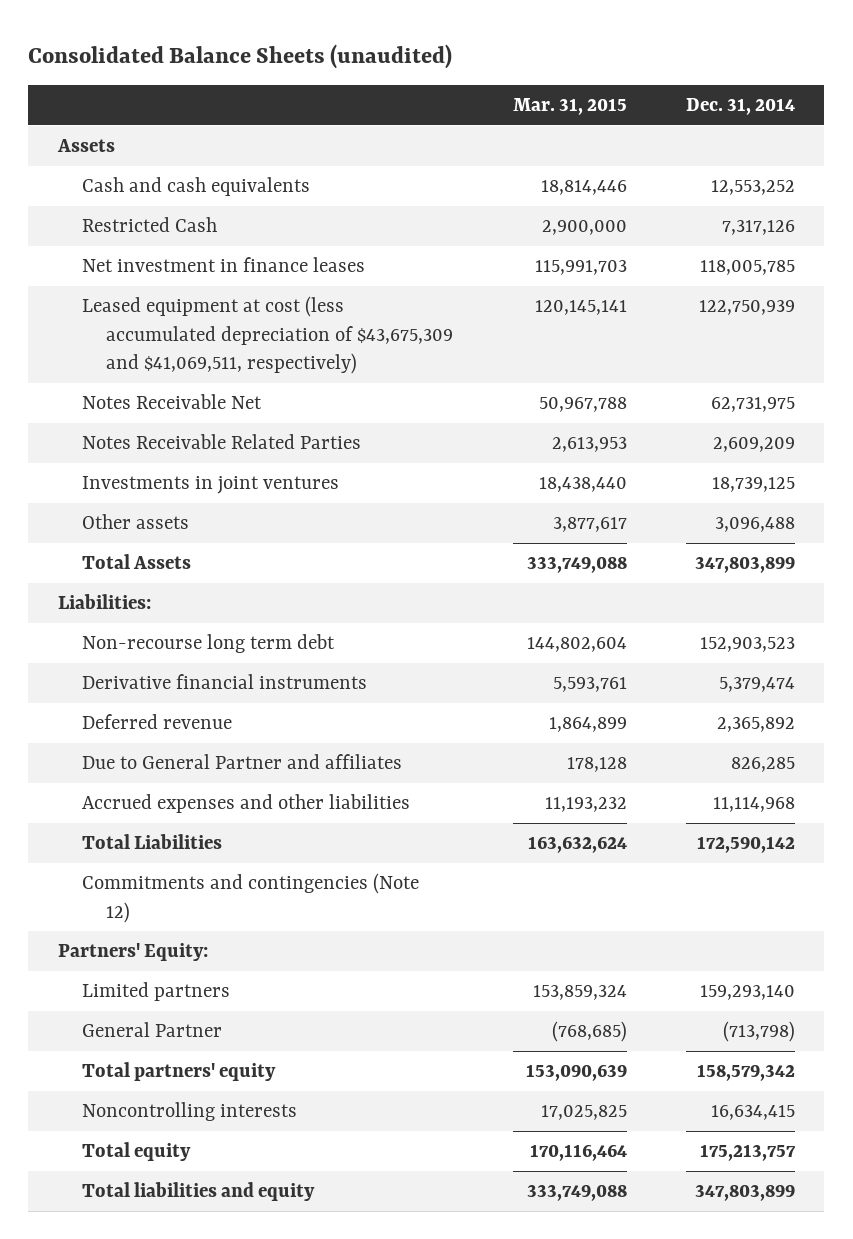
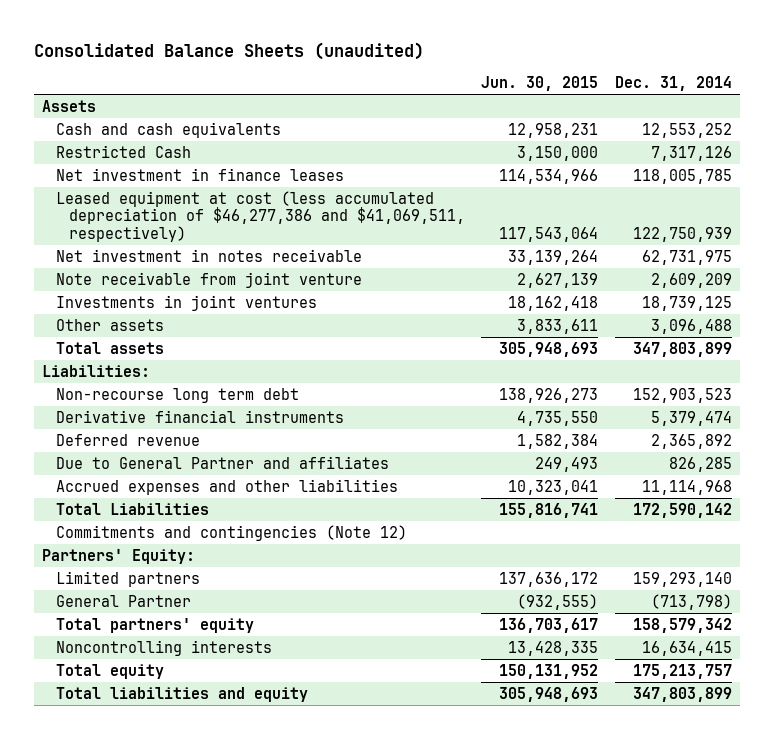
- | Mar. 31, 2015 | Dec. 31, 2014
+ | Jun. 30, 2015 | Dec. 31, 2014
- Leased equipment at cost (less accumulated depreciation of $43,675,309 and $41,069,511, respectively) | 120,145,141 | 122,750,939
- Notes Receivable Net | 50,967,788 | 62,731,975
- Notes Receivable Related Parties | 2,613,953 | 2,609,209
+ Leased equipment at cost (less accumulated depreciation of $46,277,386 and $41,069,511, respectively) | 117,543,064 | 122,750,939
+ Net investment in notes receivable | 33,139,264 | 62,731,975
+ Note receivable from joint venture | 2,627,139 | 2,609,209
- Total Assets | 333,749,088 | 347,803,899
+ Total assets | 305,948,693 | 347,803,899

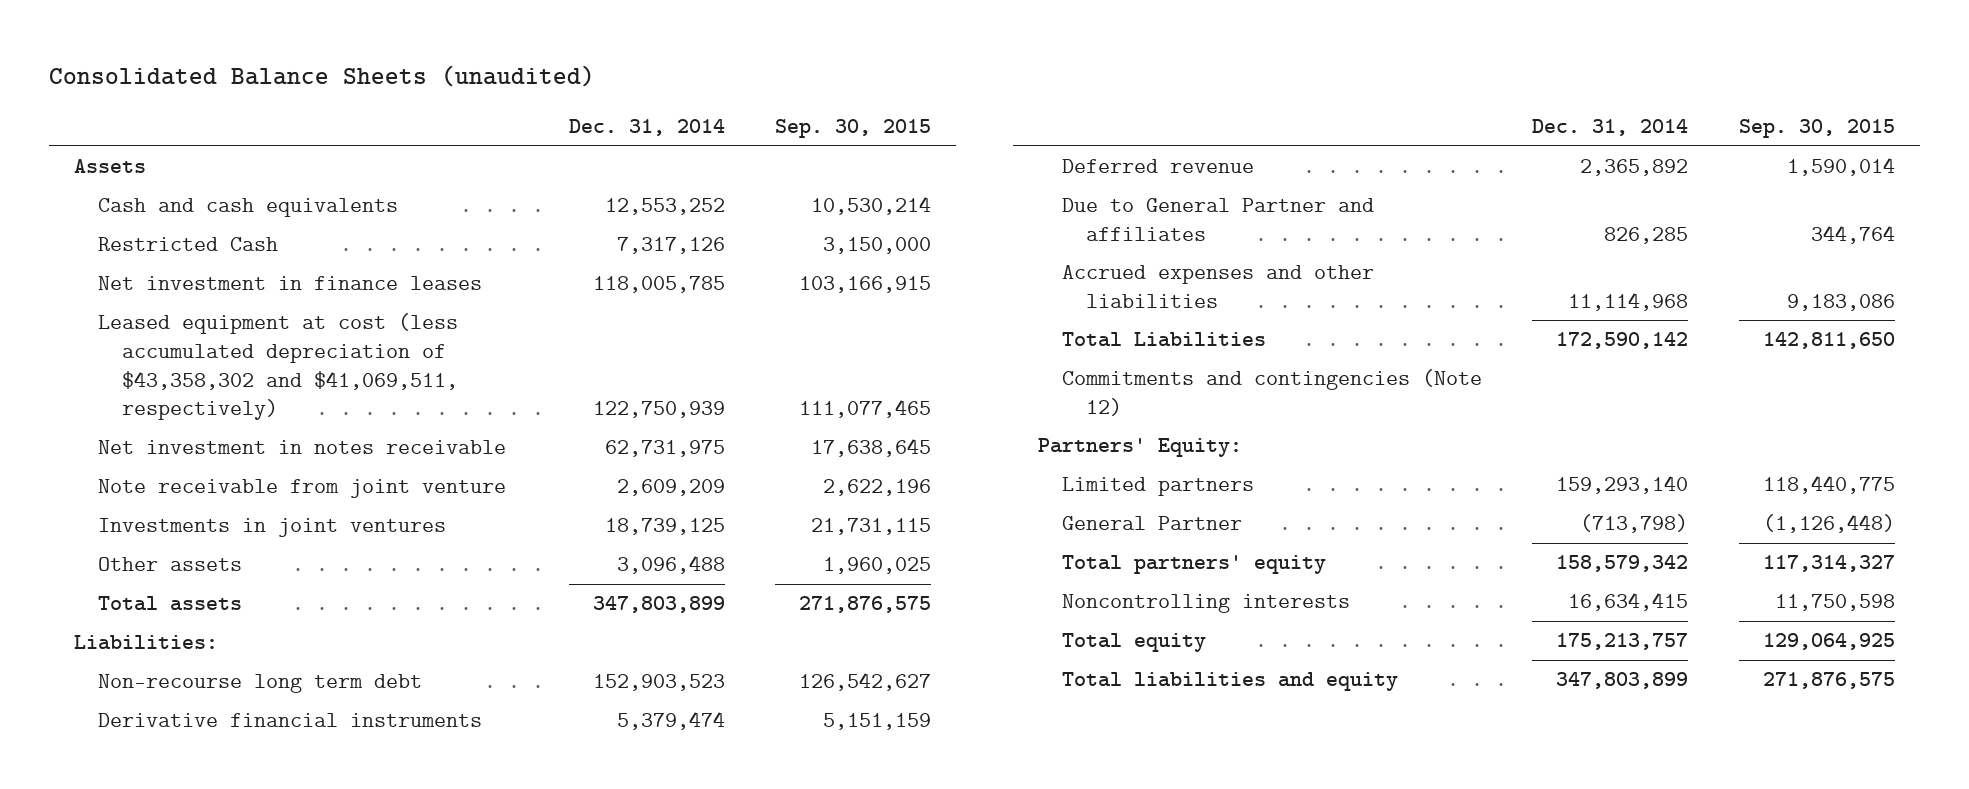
- | Jun. 30, 2015 | Dec. 31, 2014
+ | Dec. 31, 2014 | Sep. 30, 2015
- Leased equipment at cost (less accumulated depreciation of $46,277,386 and $41,069,511, respectively) | 117,543,064 | 122,750,939
+ Leased equipment at cost (less accumulated depreciation of $43,358,302 and $41,069,511, respectively) | 122,750,939 | 111,077,465

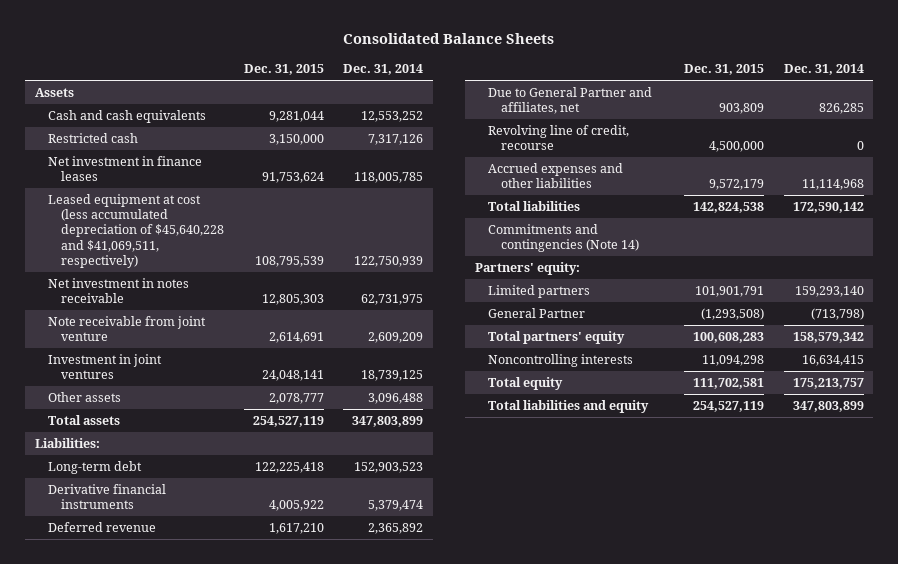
- Consolidated Balance Sheets (unaudited)
+ Consolidated Balance Sheets
- | Dec. 31, 2014 | Sep. 30, 2015
+ | Dec. 31, 2015 | Dec. 31, 2014
- Restricted Cash | 7,317,126 | 3,150,000
+ Restricted cash | 3,150,000 | 7,317,126
- Leased equipment at cost (less accumulated depreciation of $43,358,302 and $41,069,511, respectively) | 122,750,939 | 111,077,465
+ Leased equipment at cost (less accumulated depreciation of $45,640,228 and $41,069,511, respectively) | 108,795,539 | 122,750,939
- Investments in joint ventures | 18,739,125 | 21,731,115
+ Investment in joint ventures | 24,048,141 | 18,739,125
- Non-recourse long term debt | 152,903,523 | 126,542,627
+ Long-term debt | 122,225,418 | 152,903,523
- Due to General Partner and affiliates | 826,285 | 344,764
+ Due to General Partner and affiliates, net | 903,809 | 826,285
+ Revolving line of credit, recourse | 4,500,000 | 0
- Total Liabilities | 172,590,142 | 142,811,650
- Commitments and contingencies (Note 12)
- Partners' Equity:
+ Total liabilities | 142,824,538 | 172,590,142
+ Commitments and contingencies (Note 14)
+ Partners' equity:

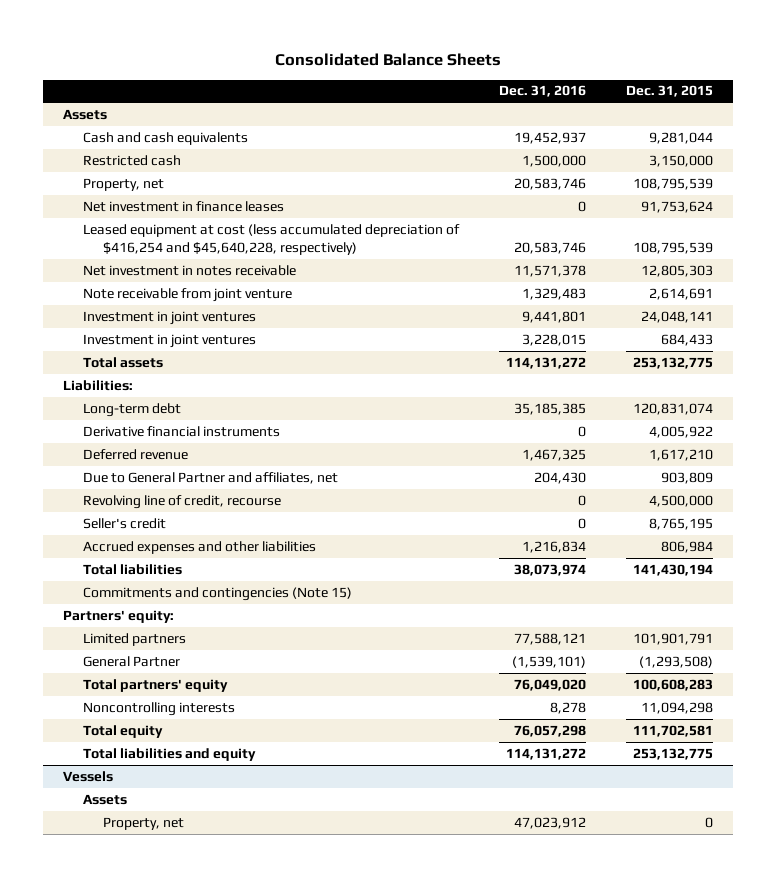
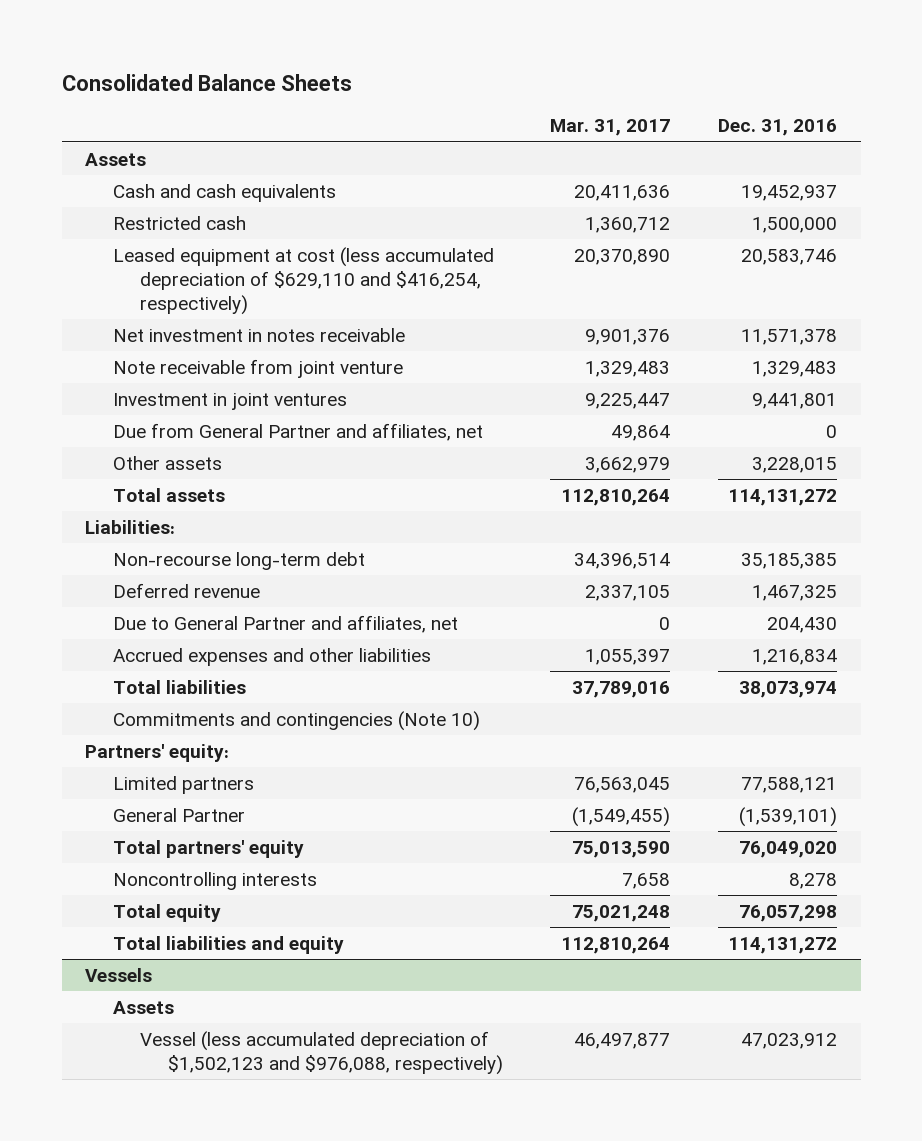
- | Dec. 31, 2016 | Dec. 31, 2015
+ | Mar. 31, 2017 | Dec. 31, 2016
- Property, net | 20,583,746 | 108,795,539
- Net investment in finance leases | 0 | 91,753,624
- Leased equipment at cost (less accumulated depreciation of $416,254 and $45,640,228, respectively) | 20,583,746 | 108,795,539
+ Leased equipment at cost (less accumulated depreciation of $629,110 and $416,254, respectively) | 20,370,890 | 20,583,746
- Investment in joint ventures | 3,228,015 | 684,433
+ Due from General Partner and affiliates, net | 49,864 | 0
+ Other assets | 3,662,979 | 3,228,015
- Long-term debt | 35,185,385 | 120,831,074
- Derivative financial instruments | 0 | 4,005,922
+ Non-recourse long-term debt | 34,396,514 | 35,185,385
- Revolving line of credit, recourse | 0 | 4,500,000
- Seller's credit | 0 | 8,765,195
- Commitments and contingencies (Note 15)
+ Commitments and contingencies (Note 10)
@ Vessels
- Property, net | 47,023,912 | 0
+ Vessel (less accumulated depreciation of $1,502,123 and $976,088, respectively) | 46,497,877 | 47,023,912

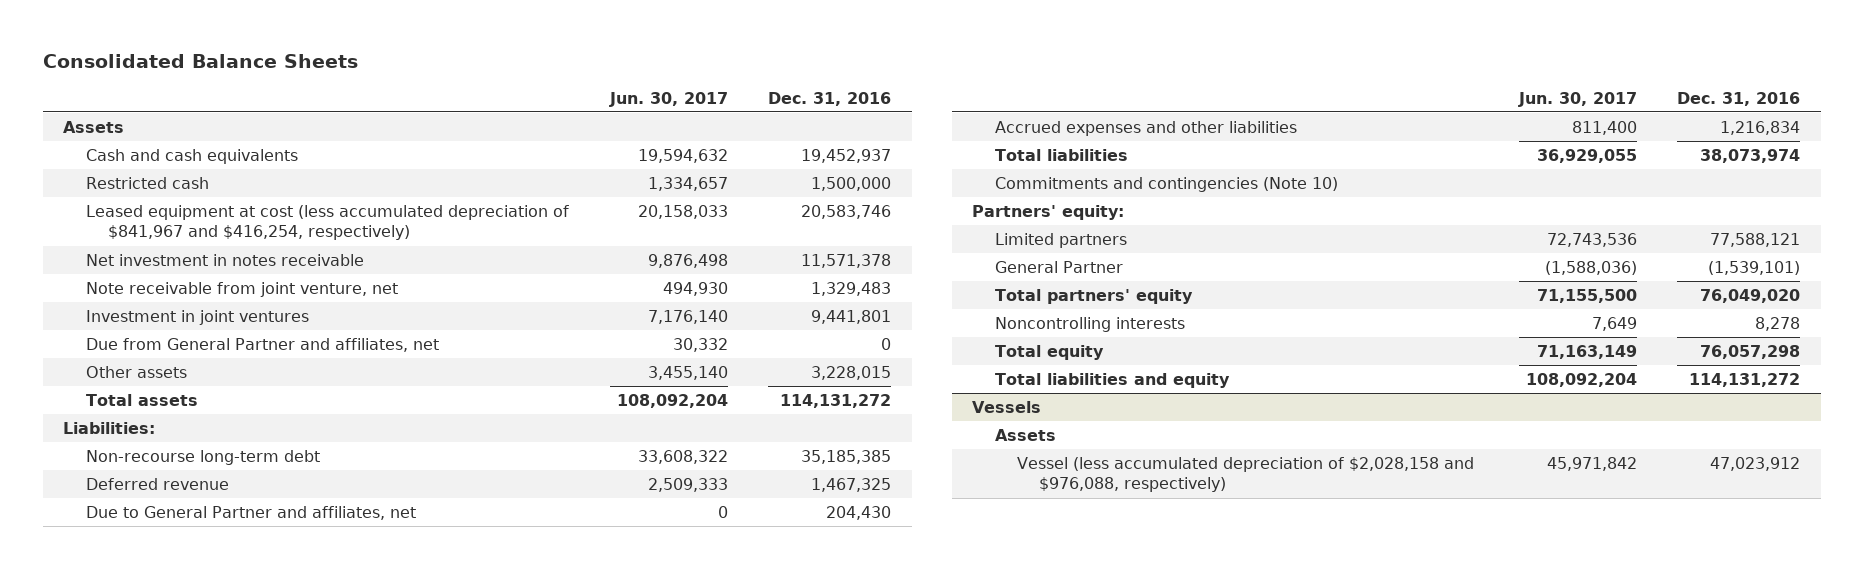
- | Mar. 31, 2017 | Dec. 31, 2016
+ | Jun. 30, 2017 | Dec. 31, 2016
- Leased equipment at cost (less accumulated depreciation of $629,110 and $416,254, respectively) | 20,370,890 | 20,583,746
+ Leased equipment at cost (less accumulated depreciation of $841,967 and $416,254, respectively) | 20,158,033 | 20,583,746
- Note receivable from joint venture | 1,329,483 | 1,329,483
+ Note receivable from joint venture, net | 494,930 | 1,329,483
@ Vessels
- Vessel (less accumulated depreciation of $1,502,123 and $976,088, respectively) | 46,497,877 | 47,023,912
+ Vessel (less accumulated depreciation of $2,028,158 and $976,088, respectively) | 45,971,842 | 47,023,912

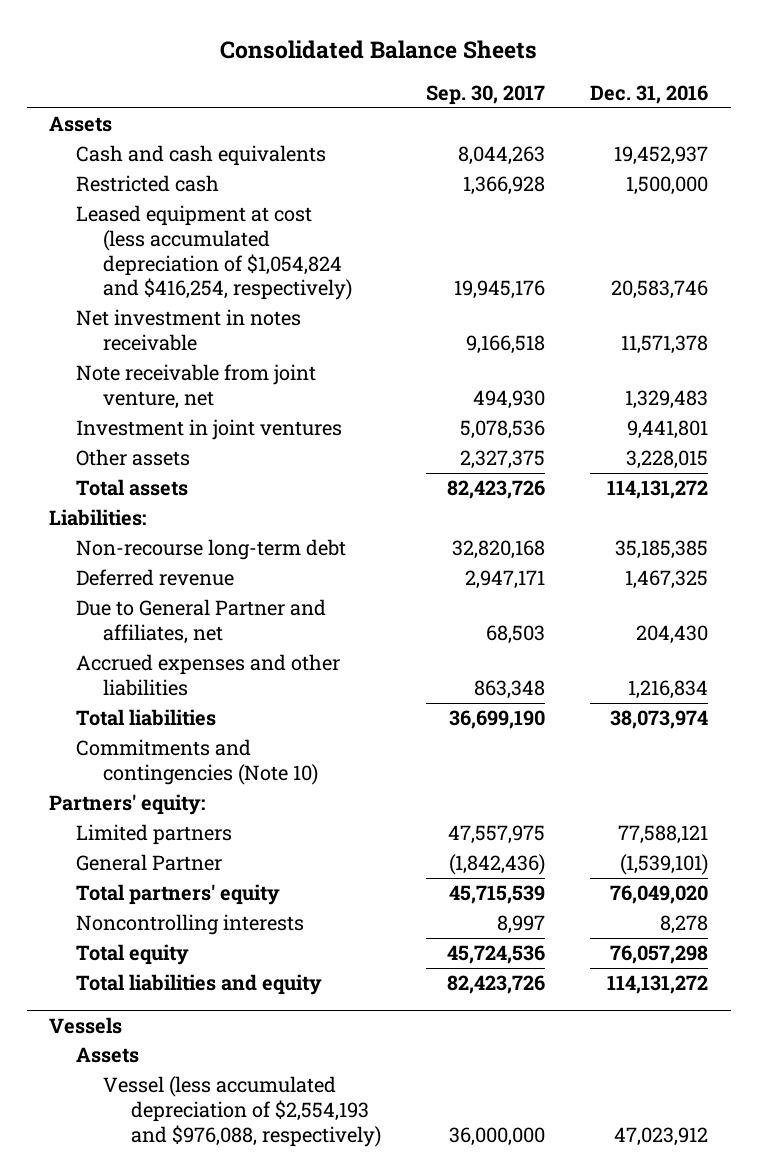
- | Jun. 30, 2017 | Dec. 31, 2016
+ | Sep. 30, 2017 | Dec. 31, 2016
- Leased equipment at cost (less accumulated depreciation of $841,967 and $416,254, respectively) | 20,158,033 | 20,583,746
+ Leased equipment at cost (less accumulated depreciation of $1,054,824 and $416,254, respectively) | 19,945,176 | 20,583,746
- Due from General Partner and affiliates, net | 30,332 | 0
@ Vessels
- Vessel (less accumulated depreciation of $2,028,158 and $976,088, respectively) | 45,971,842 | 47,023,912
+ Vessel (less accumulated depreciation of $2,554,193 and $976,088, respectively) | 36,000,000 | 47,023,912

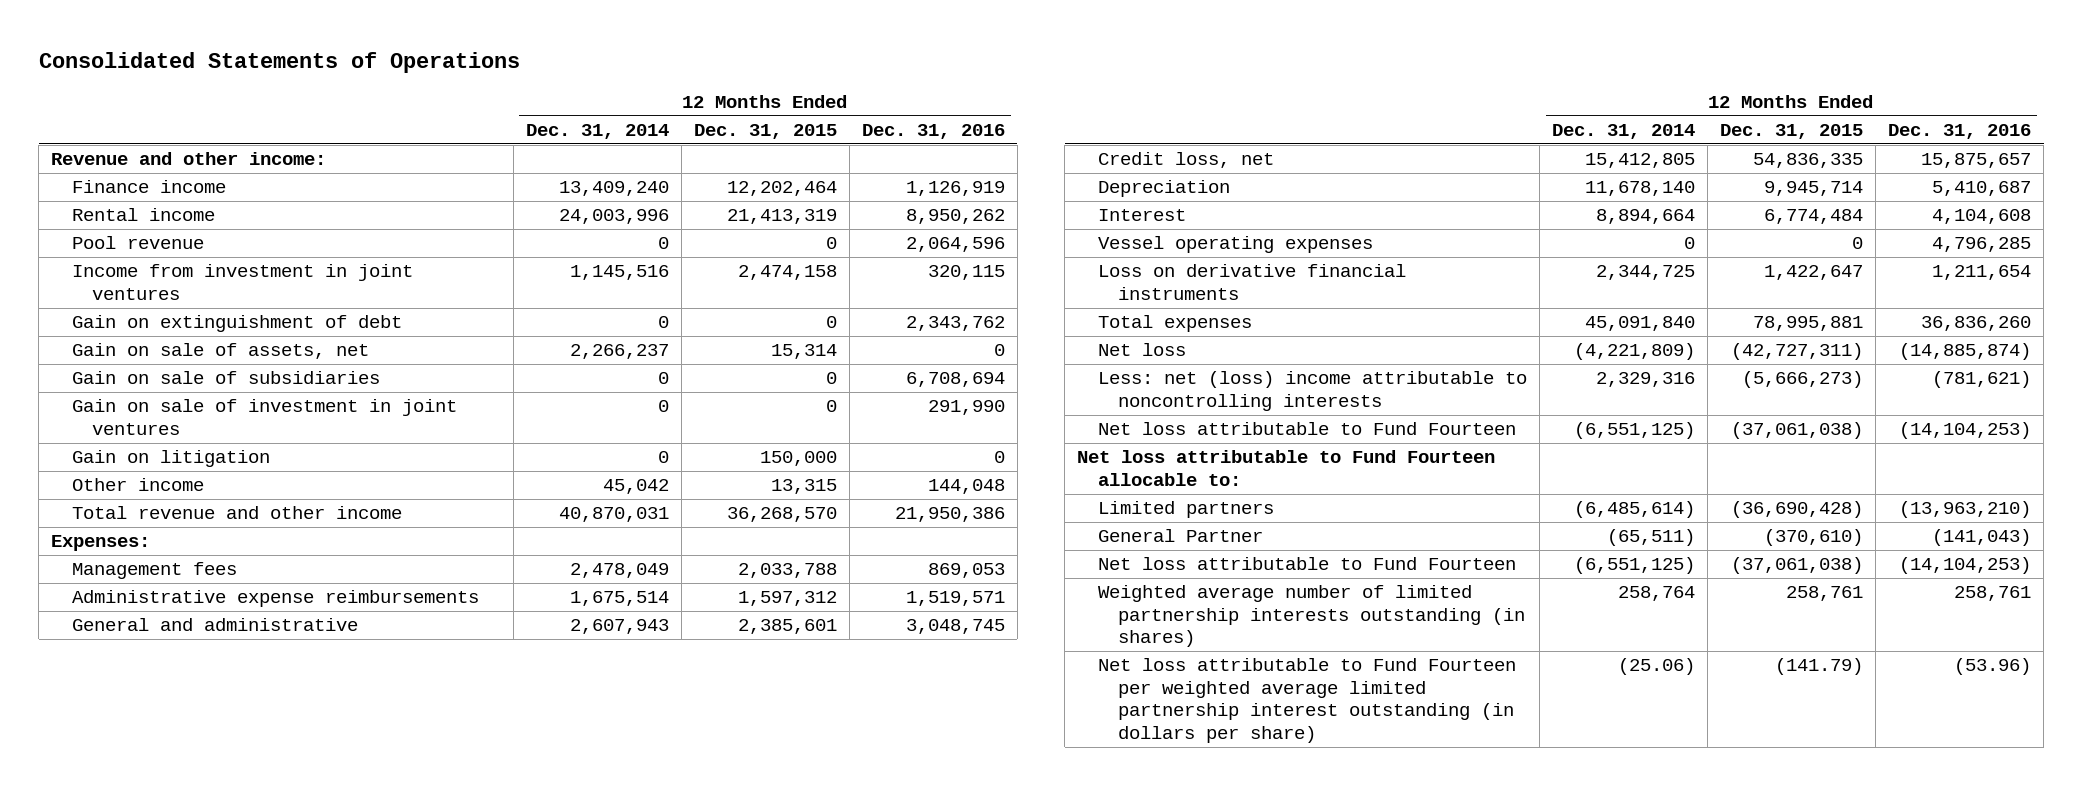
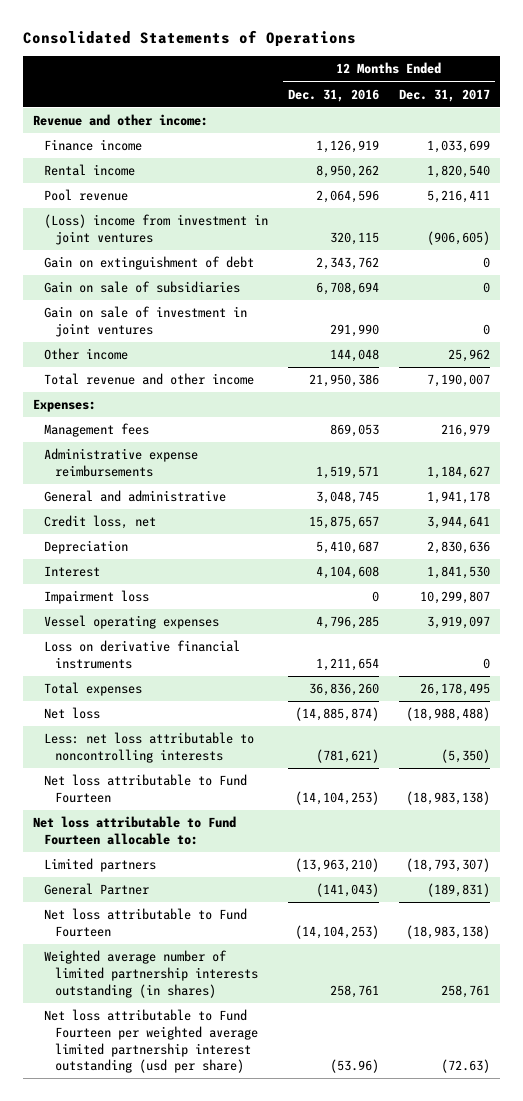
- | 12 Months Ended Dec. 31, 2014 | 12 Months Ended Dec. 31, 2015 | 12 Months Ended Dec. 31, 2016
+ | 12 Months Ended Dec. 31, 2016 | 12 Months Ended Dec. 31, 2017
- Income from investment in joint ventures | 1,145,516 | 2,474,158 | 320,115
+ (Loss) income from investment in joint ventures | 320,115 | (906,605)
- Gain on sale of assets, net | 2,266,237 | 15,314 | 0
- Gain on litigation | 0 | 150,000 | 0
+ Impairment loss | 0 | 10,299,807
- Less: net (loss) income attributable to noncontrolling interests | 2,329,316 | (5,666,273) | (781,621)
+ Less: net loss attributable to noncontrolling interests | (781,621) | (5,350)
- Net loss attributable to Fund Fourteen per weighted average limited partnership interest outstanding (in dollars per share) | (25.06) | (141.79) | (53.96)
+ Net loss attributable to Fund Fourteen per weighted average limited partnership interest outstanding (usd per share) | (53.96) | (72.63)

